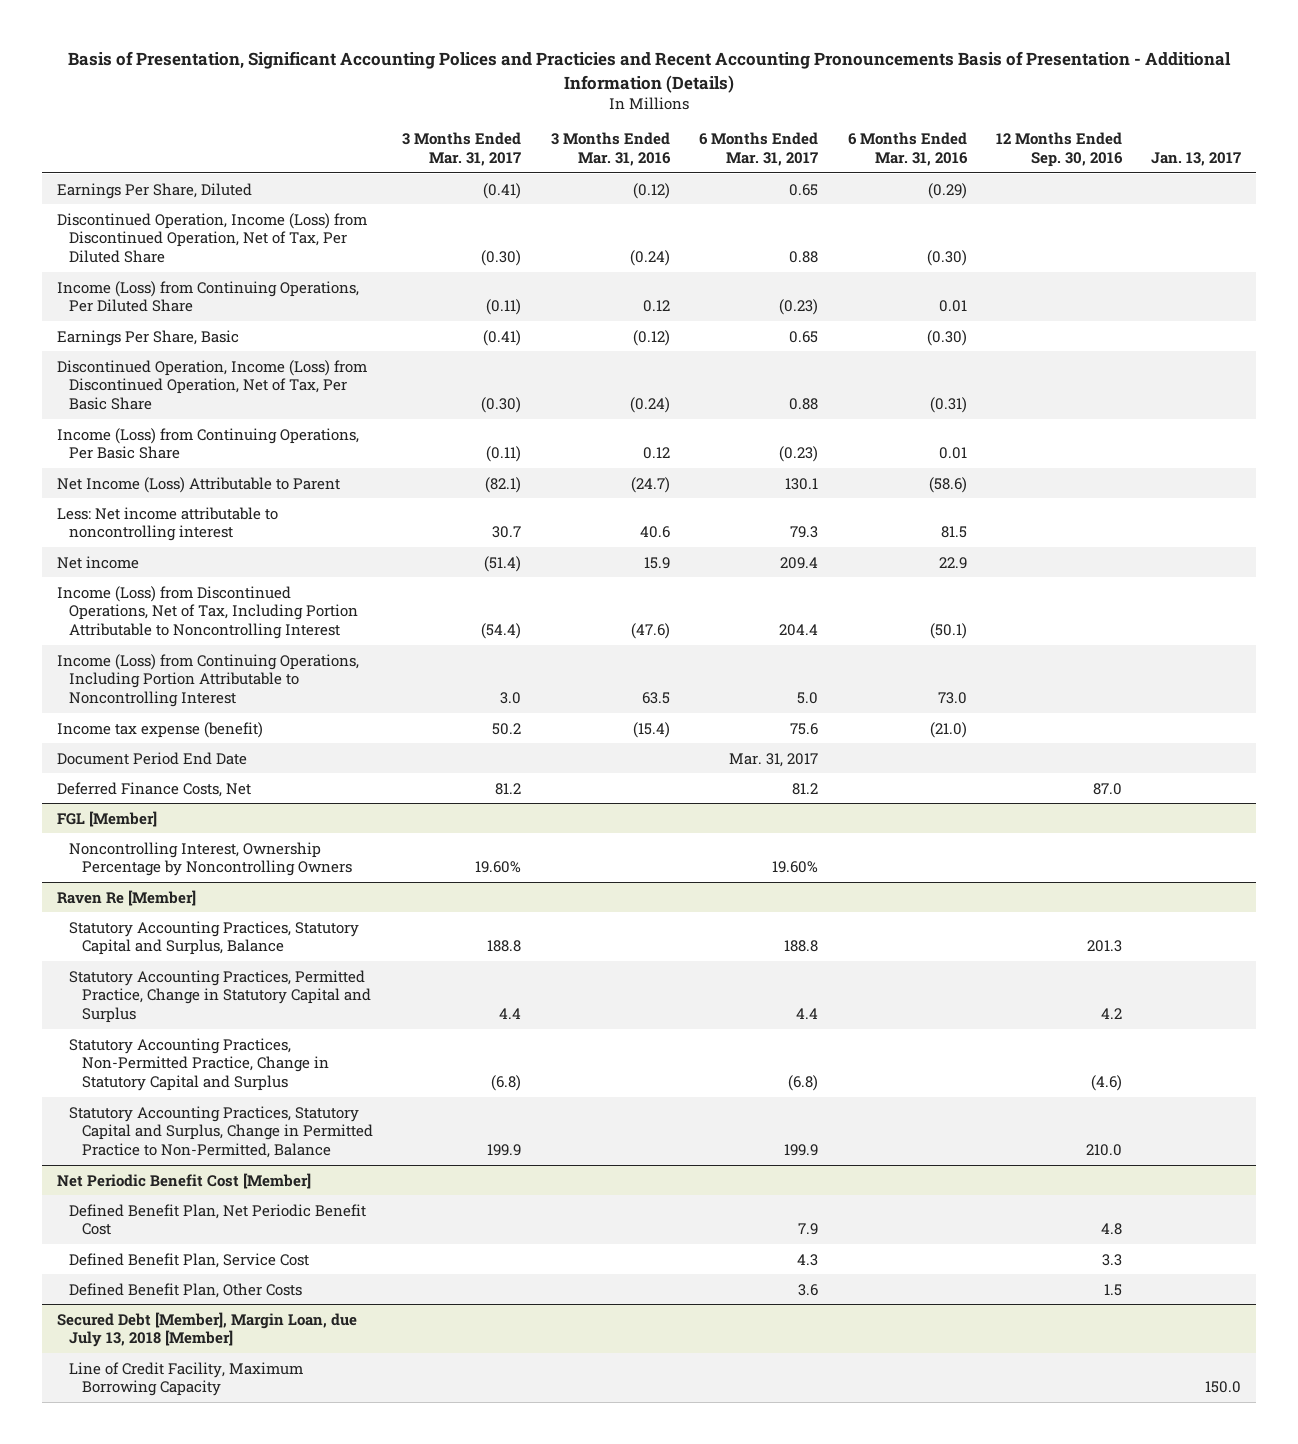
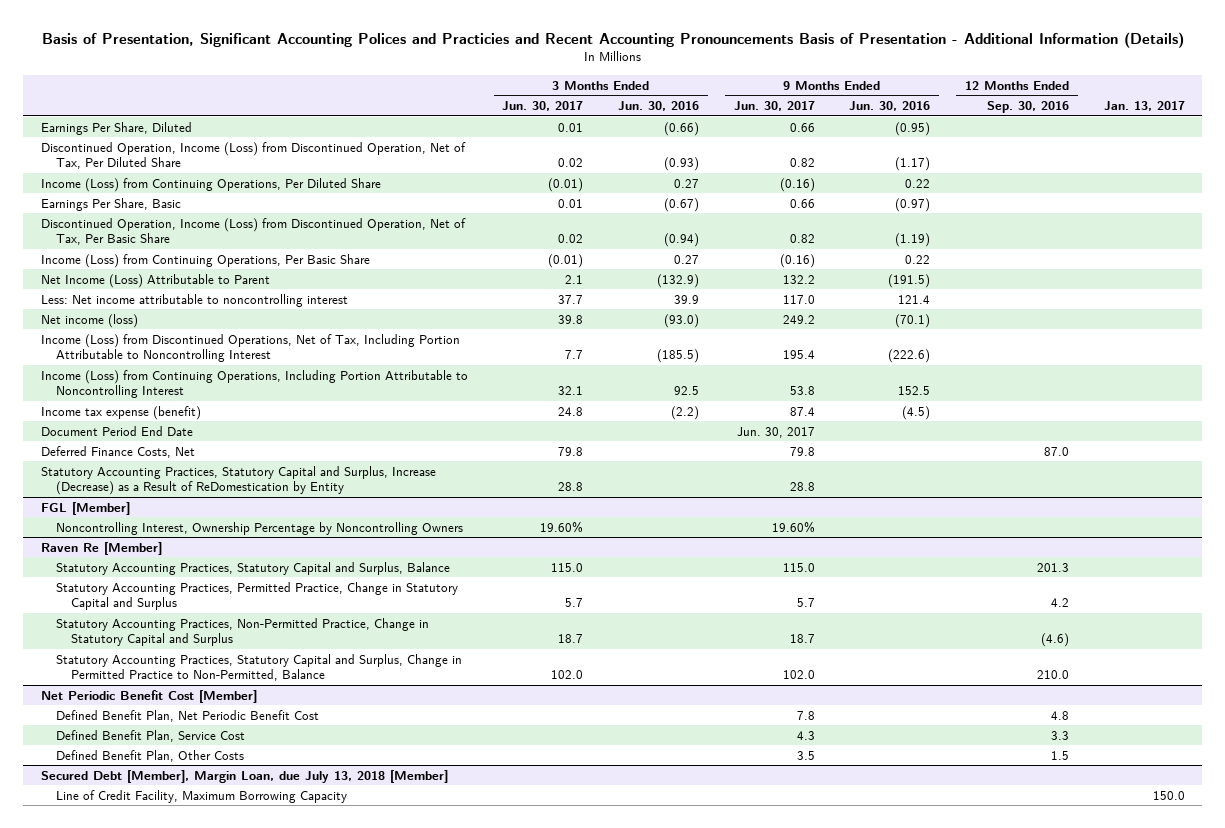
- | 3 Months Ended Mar. 31, 2017 | 3 Months Ended Mar. 31, 2016 | 6 Months Ended Mar. 31, 2017 | 6 Months Ended Mar. 31, 2016 | 12 Months Ended Sep. 30, 2016 | Jan. 13, 2017
+ | 3 Months Ended Jun. 30, 2017 | 3 Months Ended Jun. 30, 2016 | 9 Months Ended Jun. 30, 2017 | 9 Months Ended Jun. 30, 2016 | 12 Months Ended Sep. 30, 2016 | Jan. 13, 2017
- Net income | (51.4) | 15.9 | 209.4 | 22.9 | |
+ Net income (loss) | 39.8 | (93.0) | 249.2 | (70.1) | |
+ Statutory Accounting Practices, Statutory Capital and Surplus, Increase (Decrease) as a Result of ReDomestication by Entity | 28.8 | | 28.8 | | |

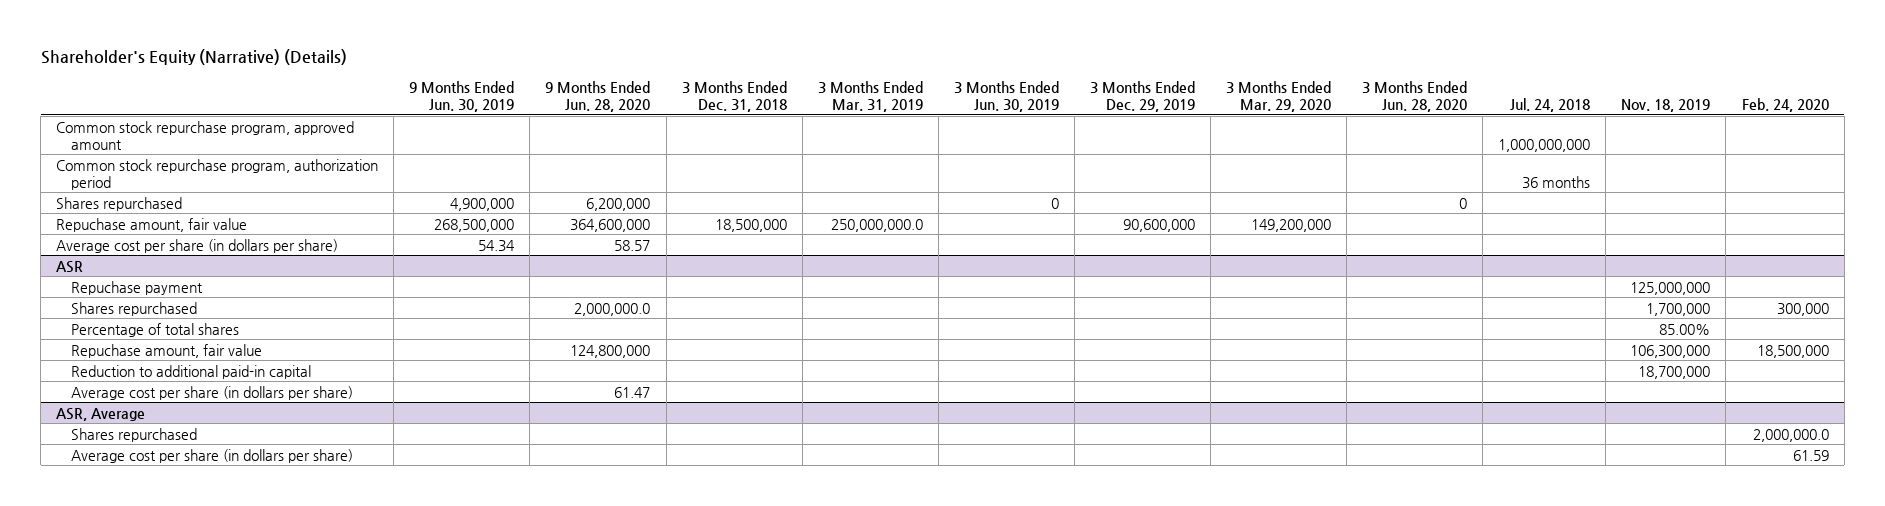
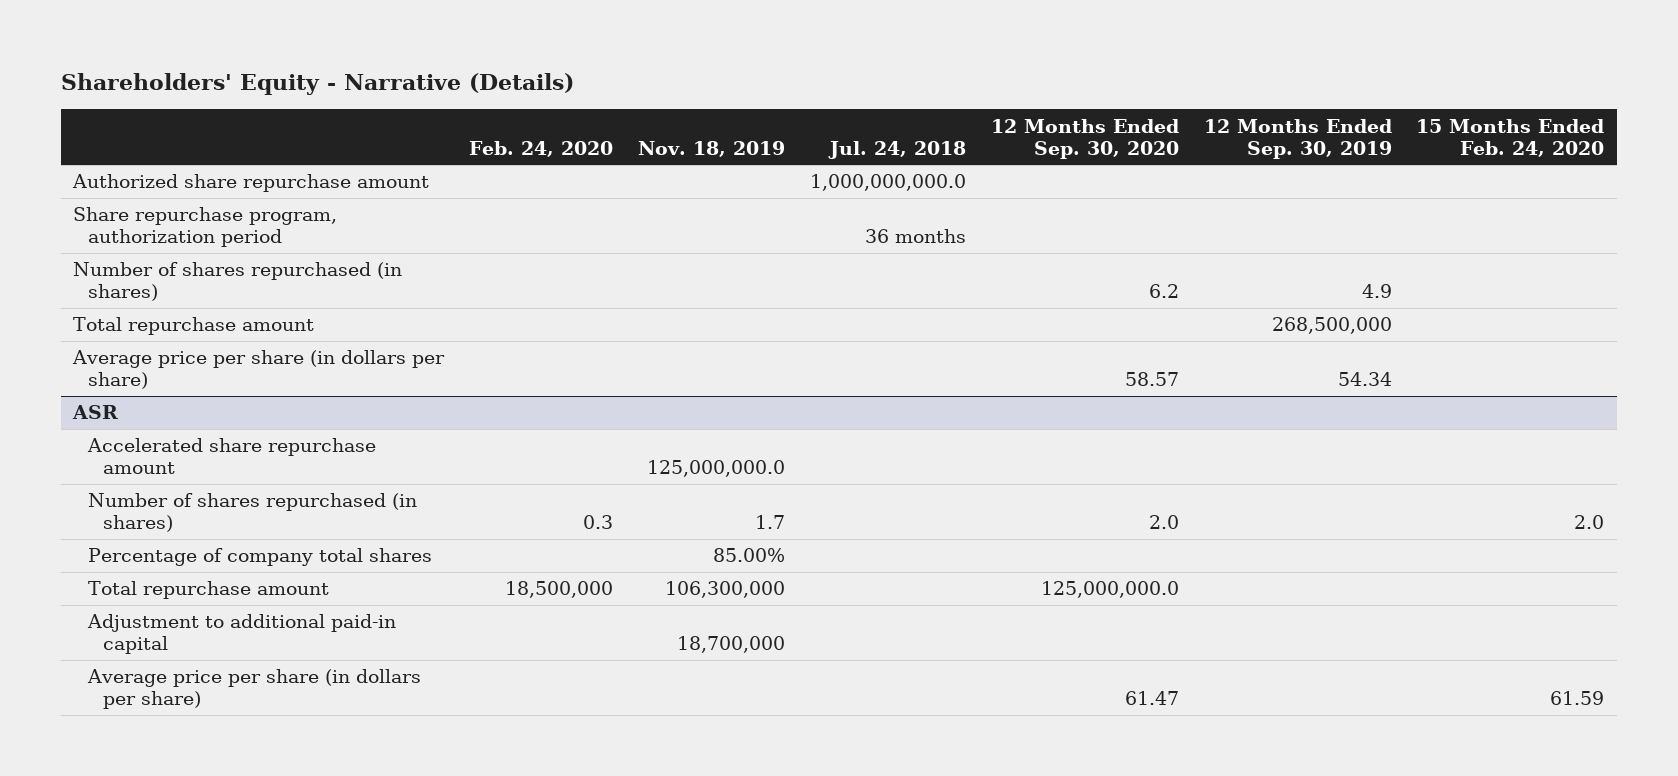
- Shareholder's Equity (Narrative) (Details)
+ Shareholders' Equity - Narrative (Details)
- | 9 Months Ended Jun. 30, 2019 | 9 Months Ended Jun. 28, 2020 | 3 Months Ended Dec. 31, 2018 | 3 Months Ended Mar. 31, 2019 | 3 Months Ended Jun. 30, 2019 | 3 Months Ended Dec. 29, 2019 | 3 Months Ended Mar. 29, 2020 | 3 Months Ended Jun. 28, 2020 | Jul. 24, 2018 | Nov. 18, 2019 | Feb. 24, 2020
+ | Feb. 24, 2020 | Nov. 18, 2019 | Jul. 24, 2018 | 12 Months Ended Sep. 30, 2020 | 12 Months Ended Sep. 30, 2019 | 15 Months Ended Feb. 24, 2020
- Common stock repurchase program, approved amount | | | | | | | | | 1,000,000,000 | |
- Common stock repurchase program, authorization period | | | | | | | | | 36 months | |
- Shares repurchased | 4,900,000 | 6,200,000 | | | 0 | | | 0 | | |
- Repuchase amount, fair value | 268,500,000 | 364,600,000 | 18,500,000 | 250,000,000.0 | | 90,600,000 | 149,200,000 | | | |
- Average cost per share (in dollars per share) | 54.34 | 58.57 | | | | | | | | |
+ Authorized share repurchase amount | | | 1,000,000,000.0 | | |
+ Share repurchase program, authorization period | | | 36 months | | |
+ Number of shares repurchased (in shares) | | | | 6.2 | 4.9 |
+ Total repurchase amount | | | | | 268,500,000 |
+ Average price per share (in dollars per share) | | | | 58.57 | 54.34 |
@ ASR
- Repuchase payment | | | | | | | | | | 125,000,000 |
- Shares repurchased | | 2,000,000.0 | | | | | | | | 1,700,000 | 300,000
- Percentage of total shares | | | | | | | | | | 85.00% |
- Repuchase amount, fair value | | 124,800,000 | | | | | | | | 106,300,000 | 18,500,000
- Reduction to additional paid-in capital | | | | | | | | | | 18,700,000 |
- Average cost per share (in dollars per share) | | 61.47 | | | | | | | | |
- ASR, Average
- Shares repurchased | | | | | | | | | | | 2,000,000.0
- Average cost per share (in dollars per share) | | | | | | | | | | | 61.59
@ ASR
+ Accelerated share repurchase amount | | 125,000,000.0 | | | |
+ Number of shares repurchased (in shares) | 0.3 | 1.7 | | 2.0 | | 2.0
+ Percentage of company total shares | | 85.00% | | | |
+ Total repurchase amount | 18,500,000 | 106,300,000 | | 125,000,000.0 | |
+ Adjustment to additional paid-in capital | | 18,700,000 | | | |
+ Average price per share (in dollars per share) | | | | 61.47 | | 61.59

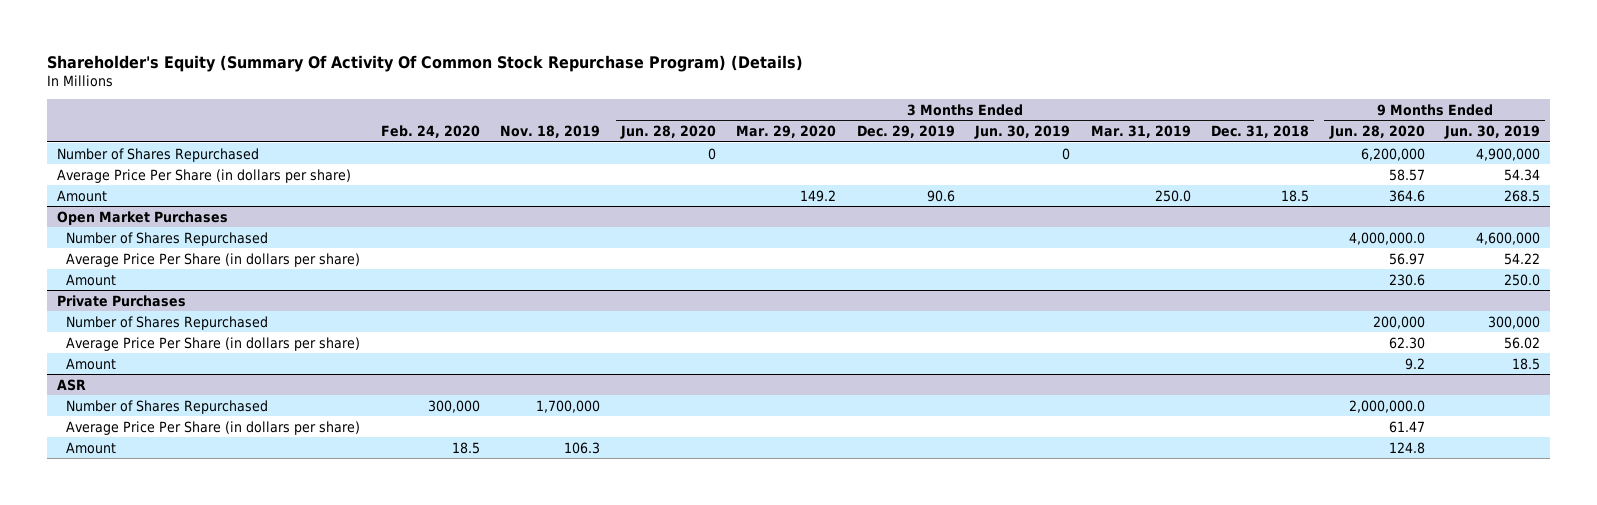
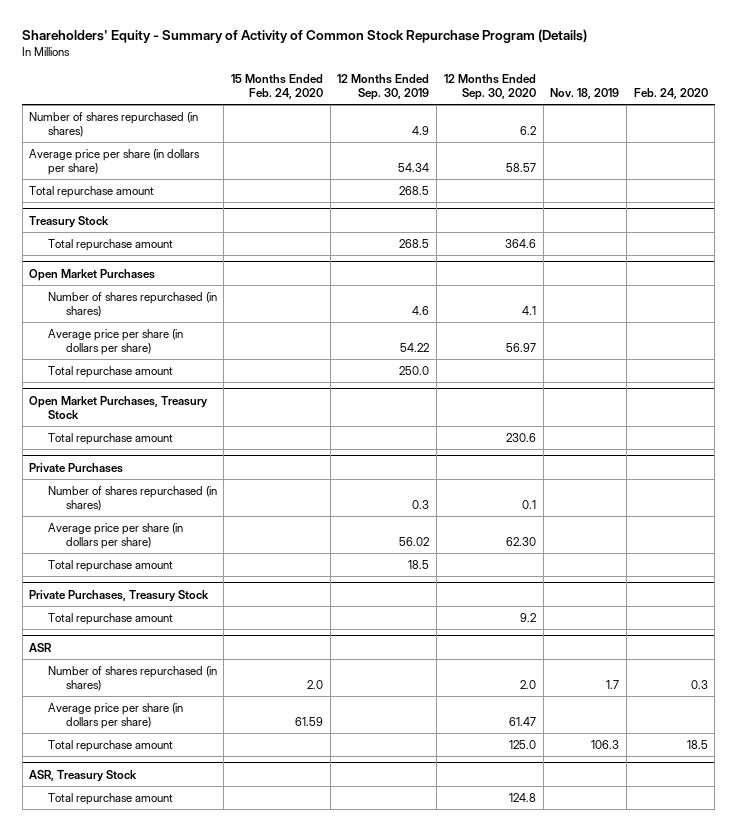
- Shareholder's Equity (Summary Of Activity Of Common Stock Repurchase Program) (Details)
+ Shareholders' Equity - Summary of Activity of Common Stock Repurchase Program (Details)
- | Feb. 24, 2020 | Nov. 18, 2019 | 3 Months Ended Jun. 28, 2020 | 3 Months Ended Mar. 29, 2020 | 3 Months Ended Dec. 29, 2019 | 3 Months Ended Jun. 30, 2019 | 3 Months Ended Mar. 31, 2019 | 3 Months Ended Dec. 31, 2018 | 9 Months Ended Jun. 28, 2020 | 9 Months Ended Jun. 30, 2019
+ | 15 Months Ended Feb. 24, 2020 | 12 Months Ended Sep. 30, 2019 | 12 Months Ended Sep. 30, 2020 | Nov. 18, 2019 | Feb. 24, 2020
- Number of Shares Repurchased | | | 0 | | | 0 | | | 6,200,000 | 4,900,000
- Average Price Per Share (in dollars per share) | | | | | | | | | 58.57 | 54.34
- Amount | | | | 149.2 | 90.6 | | 250.0 | 18.5 | 364.6 | 268.5
+ Number of shares repurchased (in shares) | | 4.9 | 6.2 | |
+ Average price per share (in dollars per share) | | 54.34 | 58.57 | |
+ Total repurchase amount | | 268.5 | | |
+ Treasury Stock
+ Total repurchase amount | | 268.5 | 364.6 | |
@ Open Market Purchases
- Number of Shares Repurchased | | | | | | | | | 4,000,000.0 | 4,600,000
- Average Price Per Share (in dollars per share) | | | | | | | | | 56.97 | 54.22
- Amount | | | | | | | | | 230.6 | 250.0
+ Number of shares repurchased (in shares) | | 4.6 | 4.1 | |
+ Average price per share (in dollars per share) | | 54.22 | 56.97 | |
+ Total repurchase amount | | 250.0 | | |
+ Open Market Purchases, Treasury Stock
+ Total repurchase amount | | | 230.6 | |
@ Private Purchases
- Number of Shares Repurchased | | | | | | | | | 200,000 | 300,000
- Average Price Per Share (in dollars per share) | | | | | | | | | 62.30 | 56.02
- Amount | | | | | | | | | 9.2 | 18.5
+ Number of shares repurchased (in shares) | | 0.3 | 0.1 | |
+ Average price per share (in dollars per share) | | 56.02 | 62.30 | |
+ Total repurchase amount | | 18.5 | | |
+ Private Purchases, Treasury Stock
+ Total repurchase amount | | | 9.2 | |
@ ASR
- Number of Shares Repurchased | 300,000 | 1,700,000 | | | | | | | 2,000,000.0 |
- Average Price Per Share (in dollars per share) | | | | | | | | | 61.47 |
- Amount | 18.5 | 106.3 | | | | | | | 124.8 |
+ Number of shares repurchased (in shares) | 2.0 | | 2.0 | 1.7 | 0.3
+ Average price per share (in dollars per share) | 61.59 | | 61.47 | |
+ Total repurchase amount | | | 125.0 | 106.3 | 18.5
+ ASR, Treasury Stock
+ Total repurchase amount | | | 124.8 | |

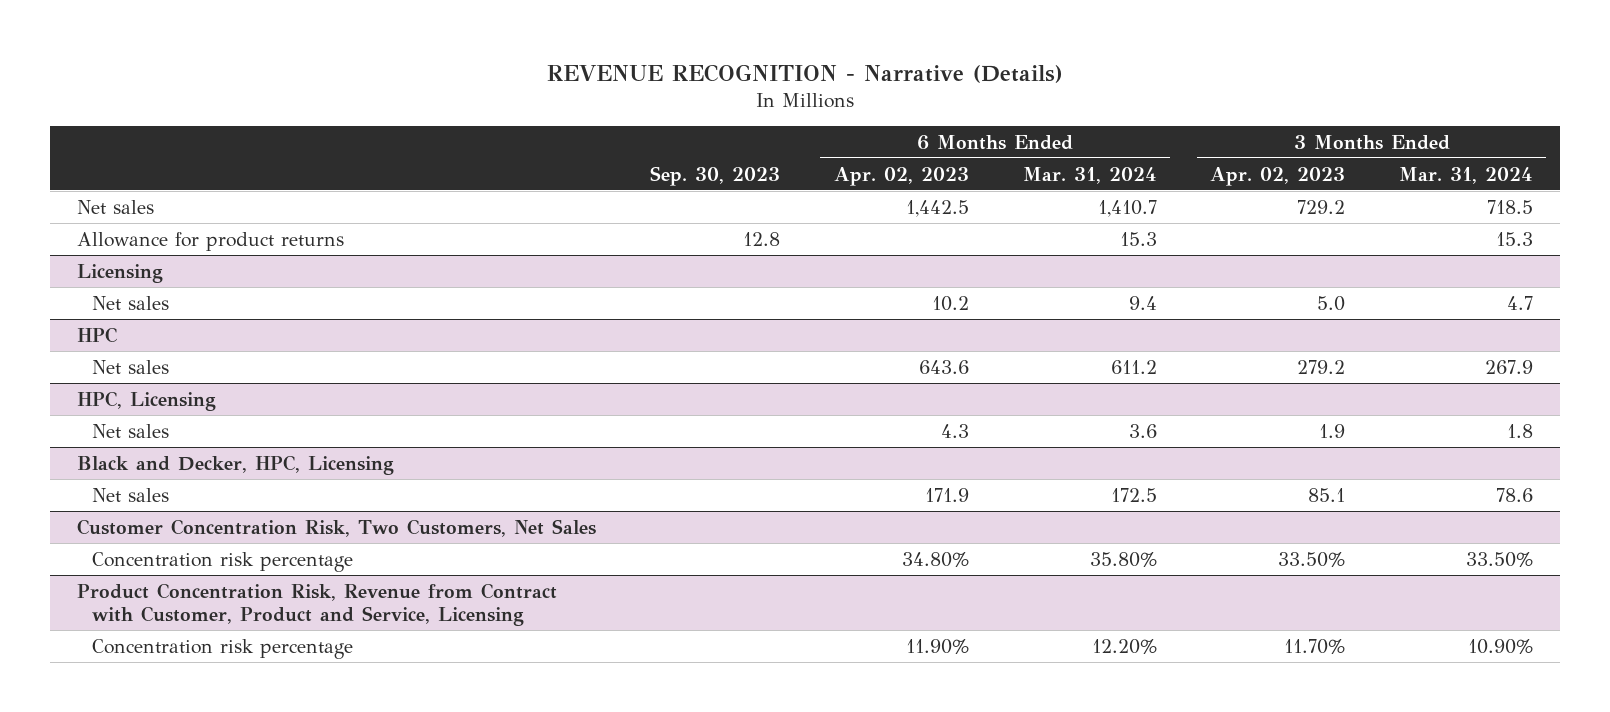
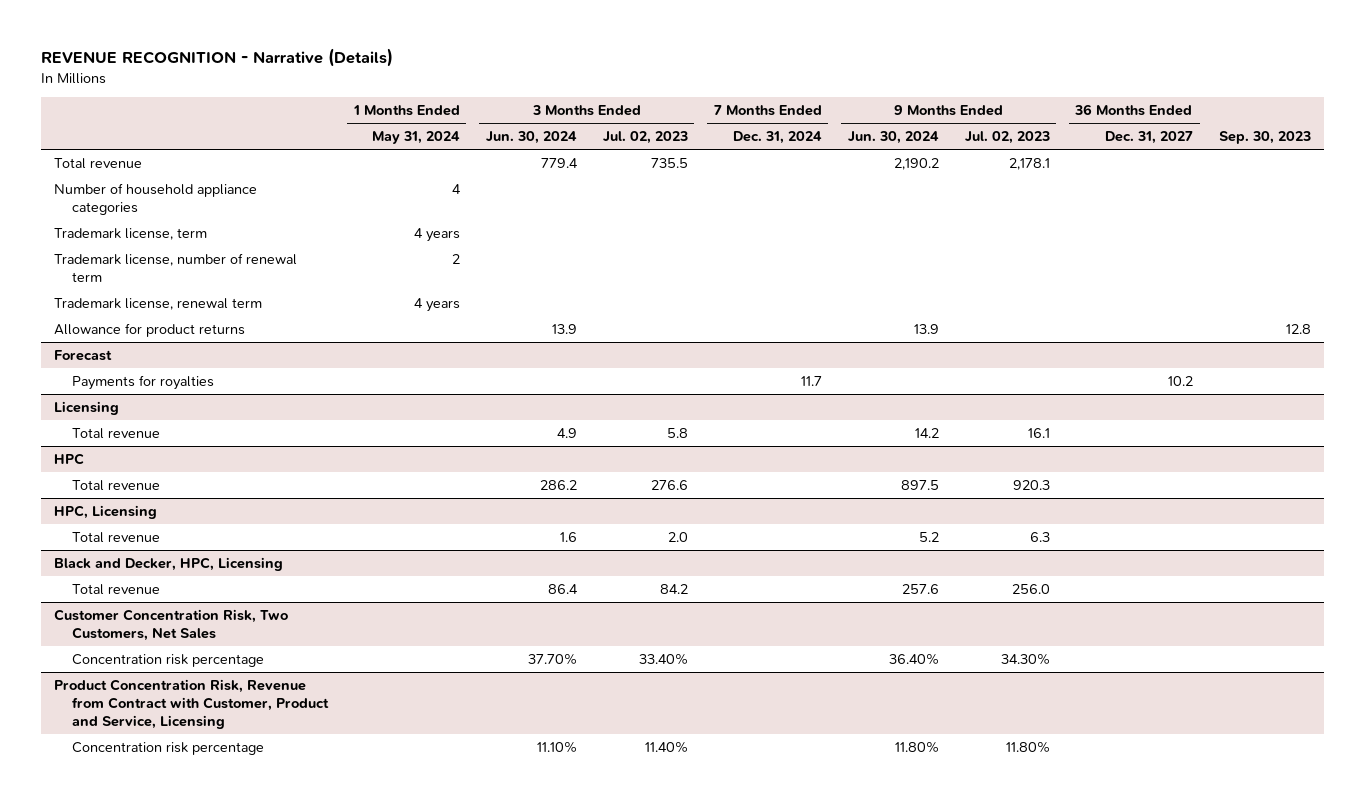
- | Sep. 30, 2023 | 6 Months Ended Apr. 02, 2023 | 6 Months Ended Mar. 31, 2024 | 3 Months Ended Apr. 02, 2023 | 3 Months Ended Mar. 31, 2024
+ | 1 Months Ended May 31, 2024 | 3 Months Ended Jun. 30, 2024 | 3 Months Ended Jul. 02, 2023 | 7 Months Ended Dec. 31, 2024 | 9 Months Ended Jun. 30, 2024 | 9 Months Ended Jul. 02, 2023 | 36 Months Ended Dec. 31, 2027 | Sep. 30, 2023
- Net sales | | 1,442.5 | 1,410.7 | 729.2 | 718.5
+ Total revenue | | 779.4 | 735.5 | | 2,190.2 | 2,178.1 | |
+ Number of household appliance categories | 4 | | | | | | |
+ Trademark license, term | 4 years | | | | | | |
+ Trademark license, number of renewal term | 2 | | | | | | |
+ Trademark license, renewal term | 4 years | | | | | | |
+ Forecast
+ Payments for royalties | | | | 11.7 | | | 10.2 |
@ Licensing
- Net sales | | 10.2 | 9.4 | 5.0 | 4.7
+ Total revenue | | 4.9 | 5.8 | | 14.2 | 16.1 | |
@ HPC
- Net sales | | 643.6 | 611.2 | 279.2 | 267.9
+ Total revenue | | 286.2 | 276.6 | | 897.5 | 920.3 | |
@ HPC, Licensing
- Net sales | | 4.3 | 3.6 | 1.9 | 1.8
+ Total revenue | | 1.6 | 2.0 | | 5.2 | 6.3 | |
@ Black and Decker, HPC, Licensing
- Net sales | | 171.9 | 172.5 | 85.1 | 78.6
+ Total revenue | | 86.4 | 84.2 | | 257.6 | 256.0 | |

